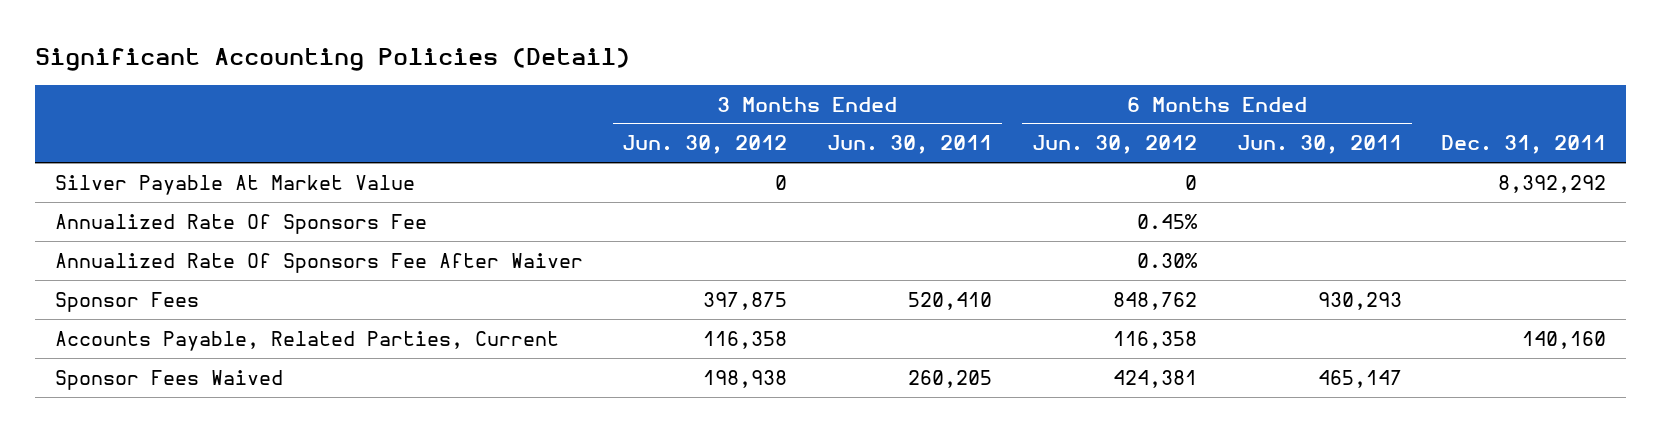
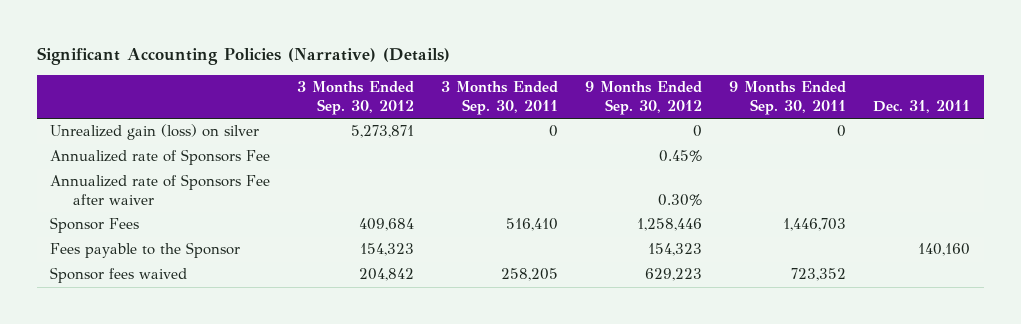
- Significant Accounting Policies (Detail)
+ Significant Accounting Policies (Narrative) (Details)
- | 3 Months Ended Jun. 30, 2012 | 3 Months Ended Jun. 30, 2011 | 6 Months Ended Jun. 30, 2012 | 6 Months Ended Jun. 30, 2011 | Dec. 31, 2011
+ | 3 Months Ended Sep. 30, 2012 | 3 Months Ended Sep. 30, 2011 | 9 Months Ended Sep. 30, 2012 | 9 Months Ended Sep. 30, 2011 | Dec. 31, 2011
- Silver Payable At Market Value | 0 | | 0 | | 8,392,292
- Annualized Rate Of Sponsors Fee | | | 0.45% | |
- Annualized Rate Of Sponsors Fee After Waiver | | | 0.30% | |
+ Unrealized gain (loss) on silver | 5,273,871 | 0 | 0 | 0 |
+ Annualized rate of Sponsors Fee | | | 0.45% | |
+ Annualized rate of Sponsors Fee after waiver | | | 0.30% | |
- Accounts Payable, Related Parties, Current | 116,358 | | 116,358 | | 140,160
- Sponsor Fees Waived | 198,938 | 260,205 | 424,381 | 465,147 |
+ Fees payable to the Sponsor | 154,323 | | 154,323 | | 140,160
+ Sponsor fees waived | 204,842 | 258,205 | 629,223 | 723,352 |

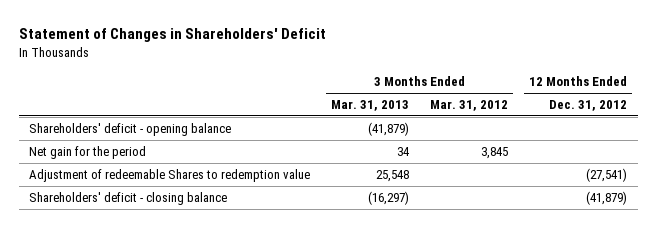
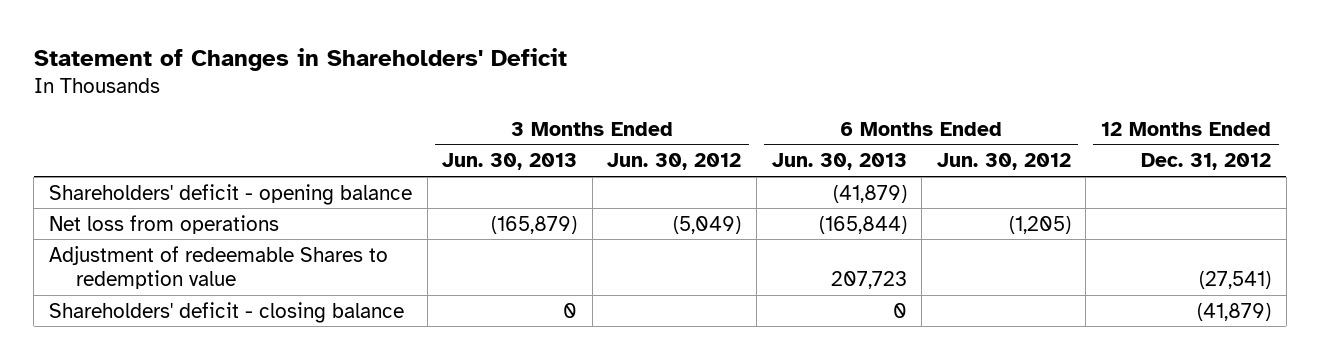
- | 3 Months Ended Mar. 31, 2013 | 3 Months Ended Mar. 31, 2012 | 12 Months Ended Dec. 31, 2012
+ | 3 Months Ended Jun. 30, 2013 | 3 Months Ended Jun. 30, 2012 | 6 Months Ended Jun. 30, 2013 | 6 Months Ended Jun. 30, 2012 | 12 Months Ended Dec. 31, 2012
- Net gain for the period | 34 | 3,845 |
+ Net loss from operations | (165,879) | (5,049) | (165,844) | (1,205) |

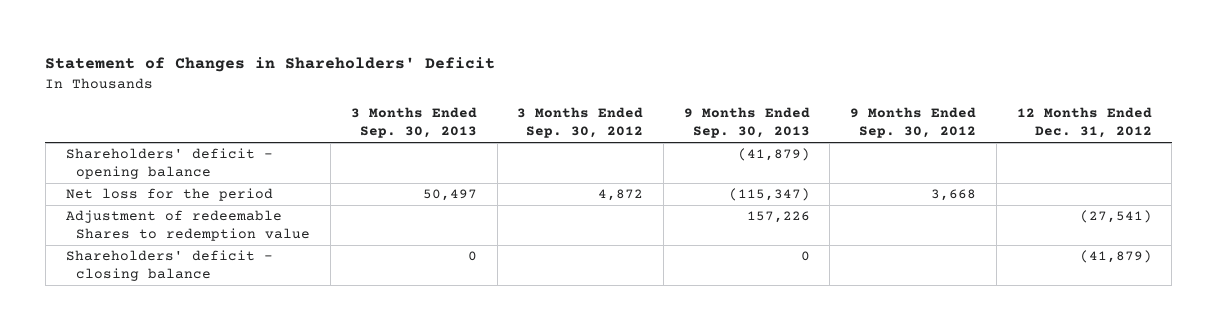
- | 3 Months Ended Jun. 30, 2013 | 3 Months Ended Jun. 30, 2012 | 6 Months Ended Jun. 30, 2013 | 6 Months Ended Jun. 30, 2012 | 12 Months Ended Dec. 31, 2012
+ | 3 Months Ended Sep. 30, 2013 | 3 Months Ended Sep. 30, 2012 | 9 Months Ended Sep. 30, 2013 | 9 Months Ended Sep. 30, 2012 | 12 Months Ended Dec. 31, 2012
- Net loss from operations | (165,879) | (5,049) | (165,844) | (1,205) |
+ Net loss for the period | 50,497 | 4,872 | (115,347) | 3,668 |

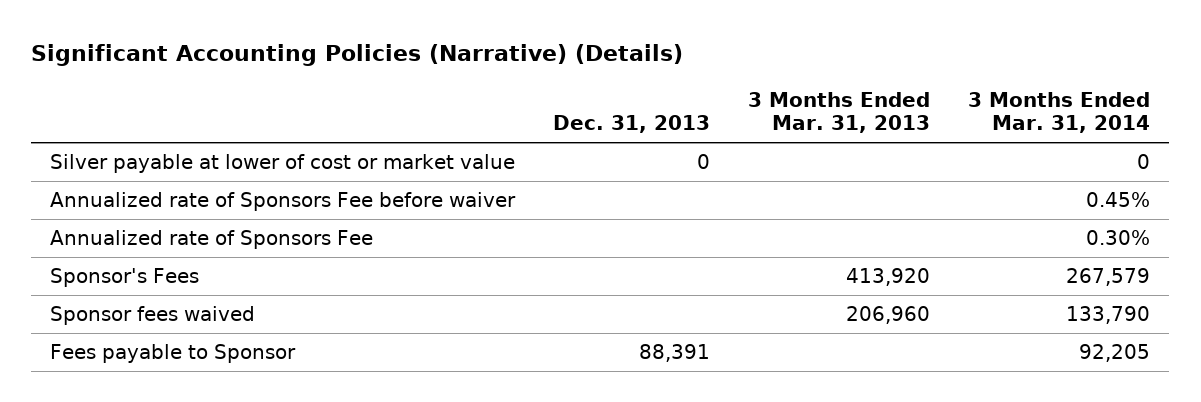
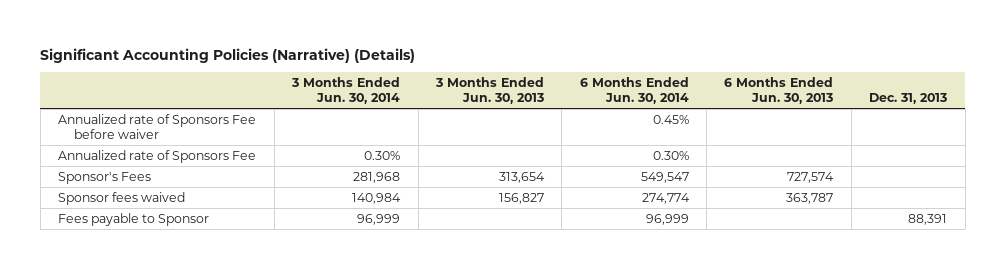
- | Dec. 31, 2013 | 3 Months Ended Mar. 31, 2013 | 3 Months Ended Mar. 31, 2014
+ | 3 Months Ended Jun. 30, 2014 | 3 Months Ended Jun. 30, 2013 | 6 Months Ended Jun. 30, 2014 | 6 Months Ended Jun. 30, 2013 | Dec. 31, 2013
- Silver payable at lower of cost or market value | 0 | | 0

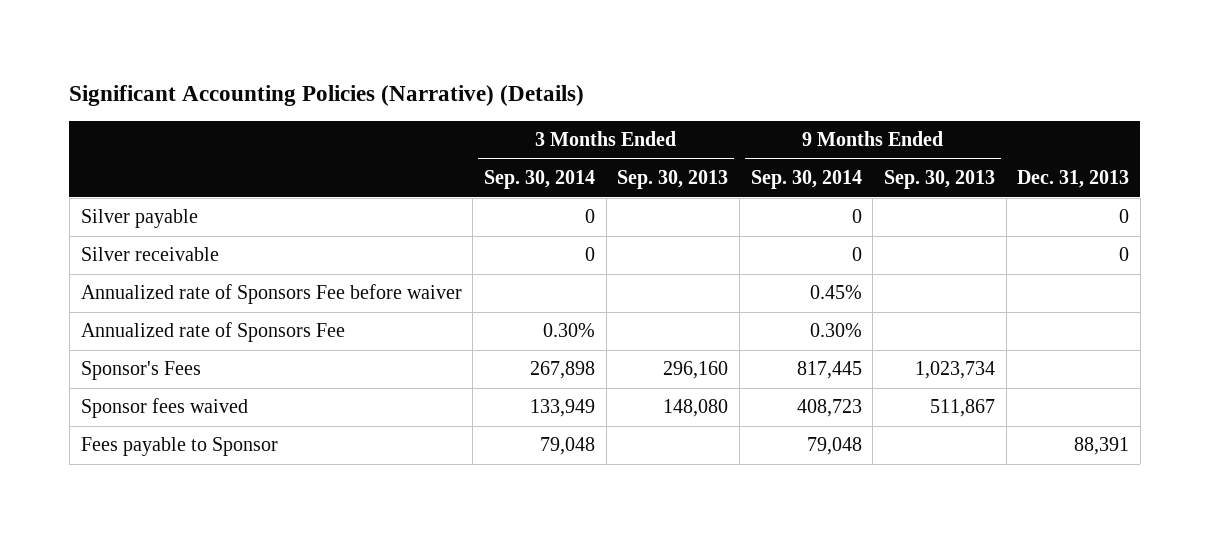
- | 3 Months Ended Jun. 30, 2014 | 3 Months Ended Jun. 30, 2013 | 6 Months Ended Jun. 30, 2014 | 6 Months Ended Jun. 30, 2013 | Dec. 31, 2013
+ | 3 Months Ended Sep. 30, 2014 | 3 Months Ended Sep. 30, 2013 | 9 Months Ended Sep. 30, 2014 | 9 Months Ended Sep. 30, 2013 | Dec. 31, 2013
+ Silver payable | 0 | | 0 | | 0
+ Silver receivable | 0 | | 0 | | 0

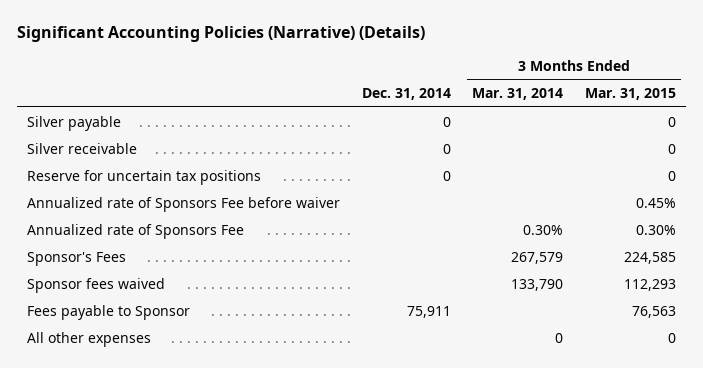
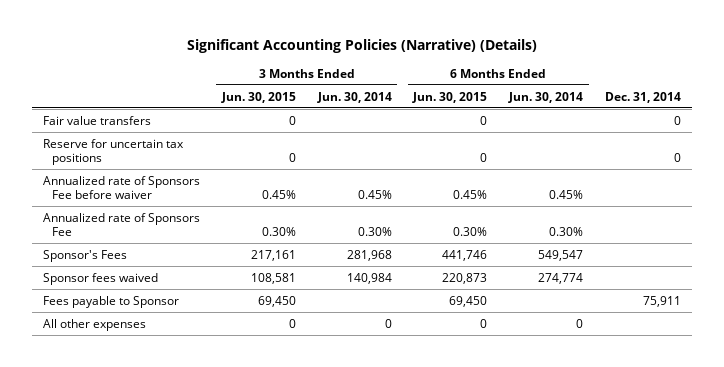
- | Dec. 31, 2014 | 3 Months Ended Mar. 31, 2014 | 3 Months Ended Mar. 31, 2015
+ | 3 Months Ended Jun. 30, 2015 | 3 Months Ended Jun. 30, 2014 | 6 Months Ended Jun. 30, 2015 | 6 Months Ended Jun. 30, 2014 | Dec. 31, 2014
- Silver payable | 0 | | 0
- Silver receivable | 0 | | 0
+ Fair value transfers | 0 | | 0 | | 0

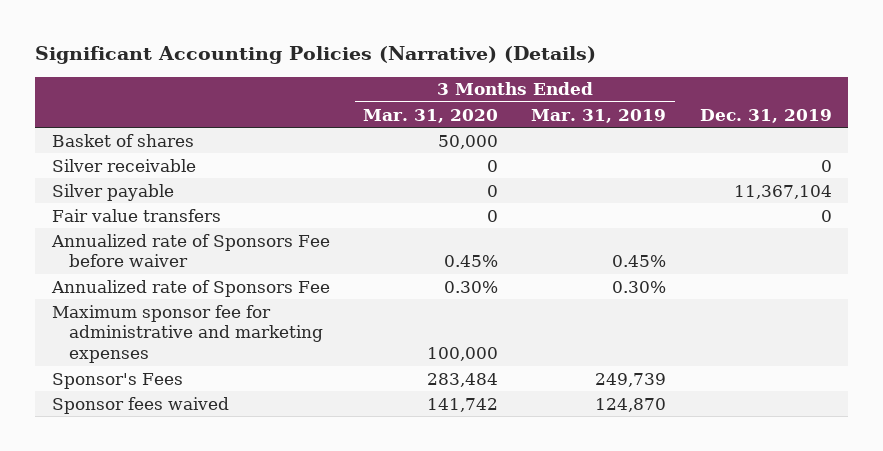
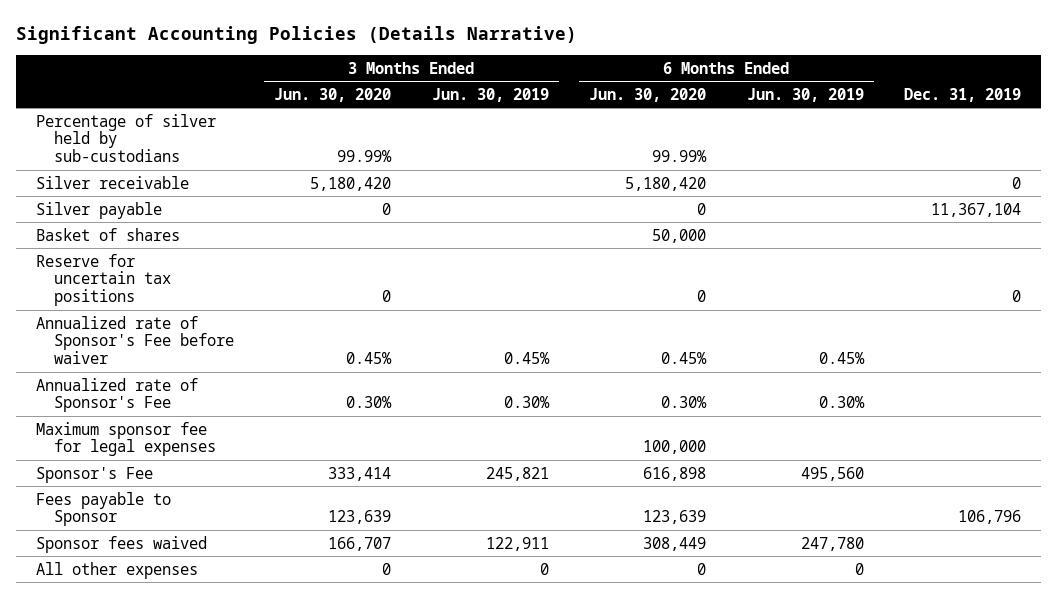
- Significant Accounting Policies (Narrative) (Details)
+ Significant Accounting Policies (Details Narrative)
- | 3 Months Ended Mar. 31, 2020 | 3 Months Ended Mar. 31, 2019 | Dec. 31, 2019
+ | 3 Months Ended Jun. 30, 2020 | 3 Months Ended Jun. 30, 2019 | 6 Months Ended Jun. 30, 2020 | 6 Months Ended Jun. 30, 2019 | Dec. 31, 2019
+ Percentage of silver held by sub-custodians | 99.99% | | 99.99% | |
- Fair value transfers | 0 | | 0
- Annualized rate of Sponsors Fee before waiver | 0.45% | 0.45% |
- Annualized rate of Sponsors Fee | 0.30% | 0.30% |
- Maximum sponsor fee for administrative and marketing expenses | 100,000 | |
- Sponsor's Fees | 283,484 | 249,739 |
moved down: Basket of shares | | | 50,000 | |
+ Reserve for uncertain tax positions | 0 | | 0 | | 0
+ Annualized rate of Sponsor's Fee before waiver | 0.45% | 0.45% | 0.45% | 0.45% |
+ Annualized rate of Sponsor's Fee | 0.30% | 0.30% | 0.30% | 0.30% |
+ Maximum sponsor fee for legal expenses | | | 100,000 | |
+ Sponsor's Fee | 333,414 | 245,821 | 616,898 | 495,560 |
+ Fees payable to Sponsor | 123,639 | | 123,639 | | 106,796
+ All other expenses | 0 | 0 | 0 | 0 |

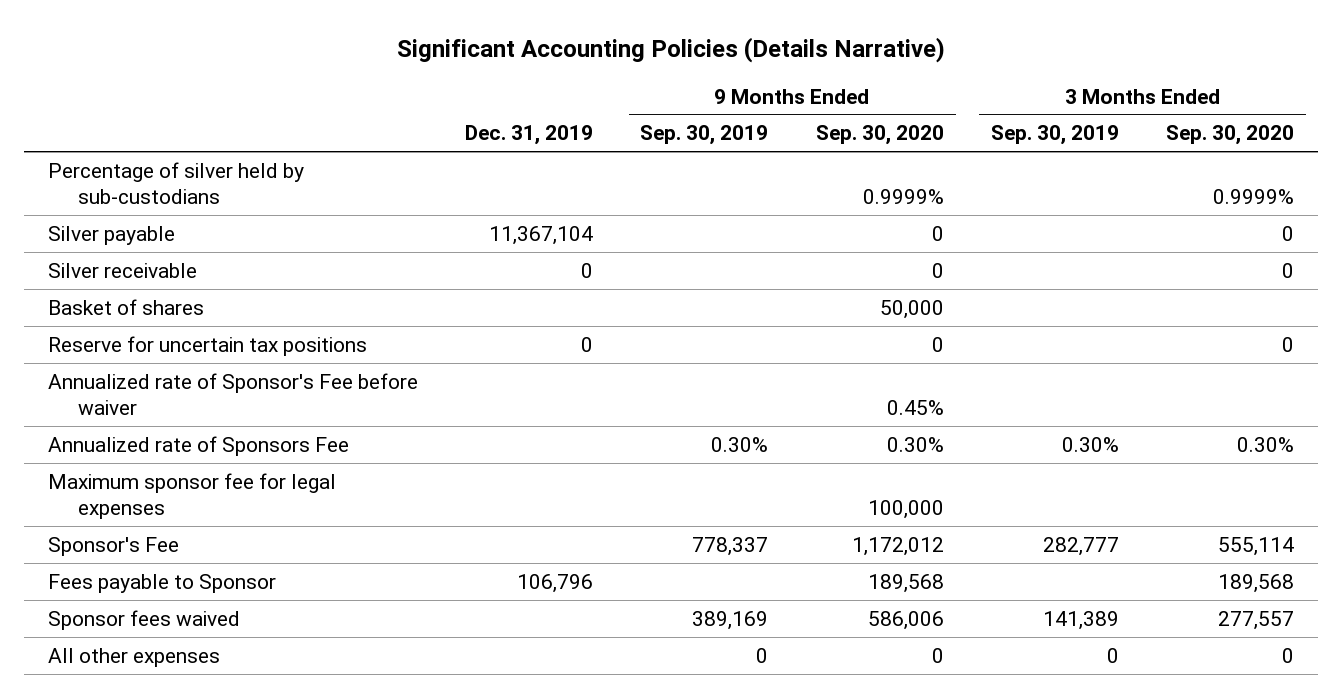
- | 3 Months Ended Jun. 30, 2020 | 3 Months Ended Jun. 30, 2019 | 6 Months Ended Jun. 30, 2020 | 6 Months Ended Jun. 30, 2019 | Dec. 31, 2019
+ | Dec. 31, 2019 | 9 Months Ended Sep. 30, 2019 | 9 Months Ended Sep. 30, 2020 | 3 Months Ended Sep. 30, 2019 | 3 Months Ended Sep. 30, 2020
moved down: Silver receivable | 0 | | 0 | | 0
- Annualized rate of Sponsor's Fee | 0.30% | 0.30% | 0.30% | 0.30% |
+ Annualized rate of Sponsors Fee | | 0.30% | 0.30% | 0.30% | 0.30%

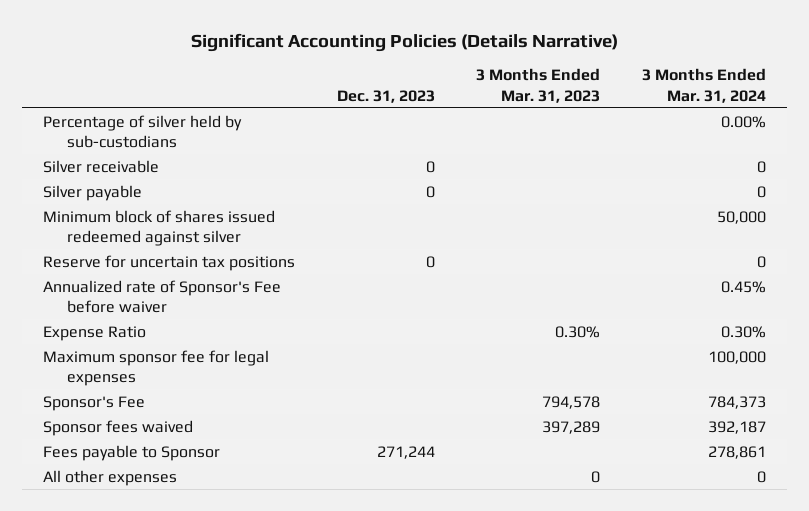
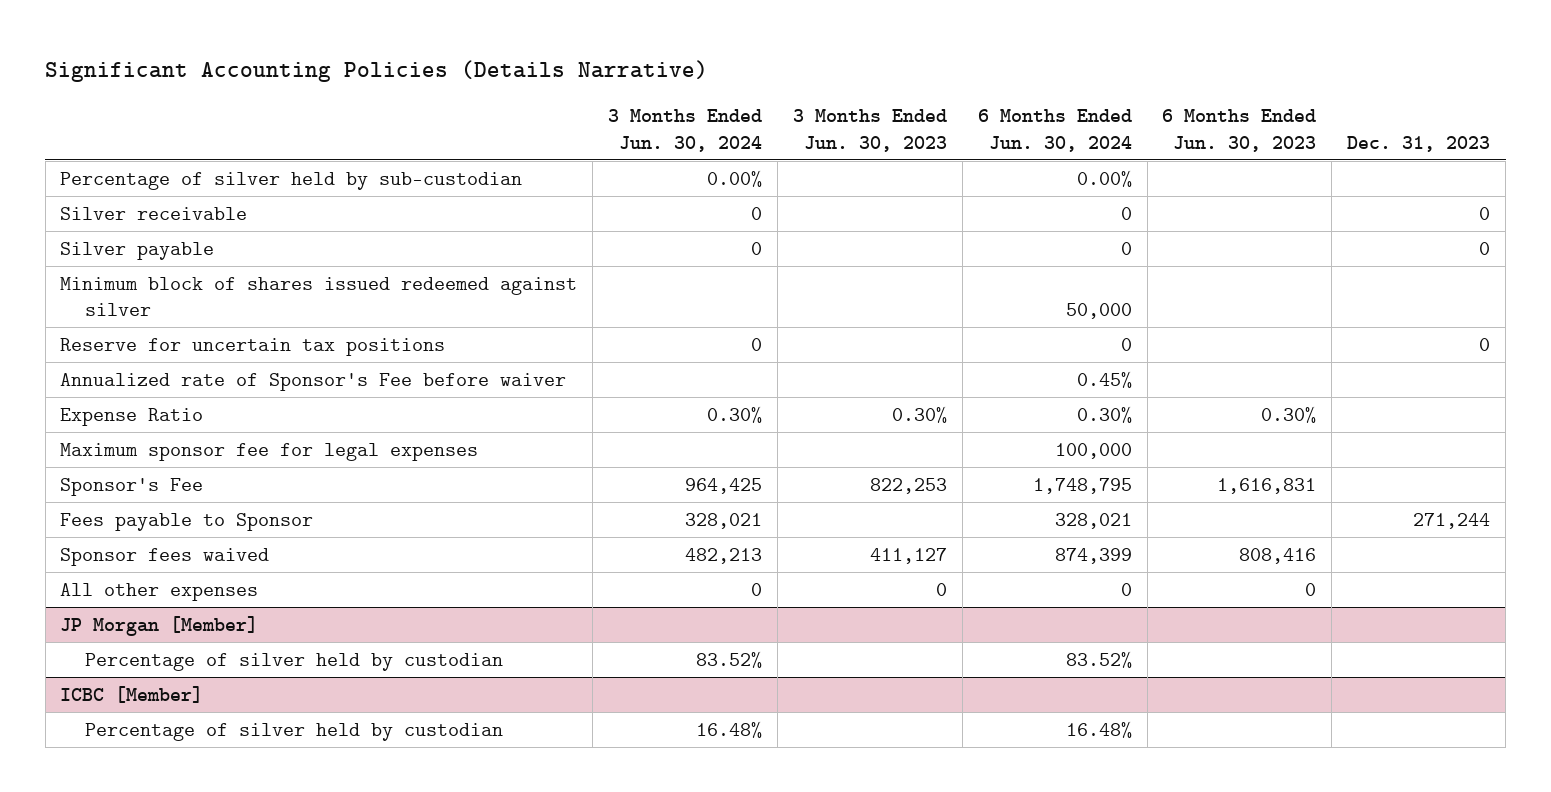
- | Dec. 31, 2023 | 3 Months Ended Mar. 31, 2023 | 3 Months Ended Mar. 31, 2024
+ | 3 Months Ended Jun. 30, 2024 | 3 Months Ended Jun. 30, 2023 | 6 Months Ended Jun. 30, 2024 | 6 Months Ended Jun. 30, 2023 | Dec. 31, 2023
- Percentage of silver held by sub-custodians | | | 0.00%
+ Percentage of silver held by sub-custodian | 0.00% | | 0.00% | |
moved down: Sponsor fees waived | 482,213 | 411,127 | 874,399 | 808,416 |
+ JP Morgan [Member]
+ Percentage of silver held by custodian | 83.52% | | 83.52% | |
+ ICBC [Member]
+ Percentage of silver held by custodian | 16.48% | | 16.48% | |

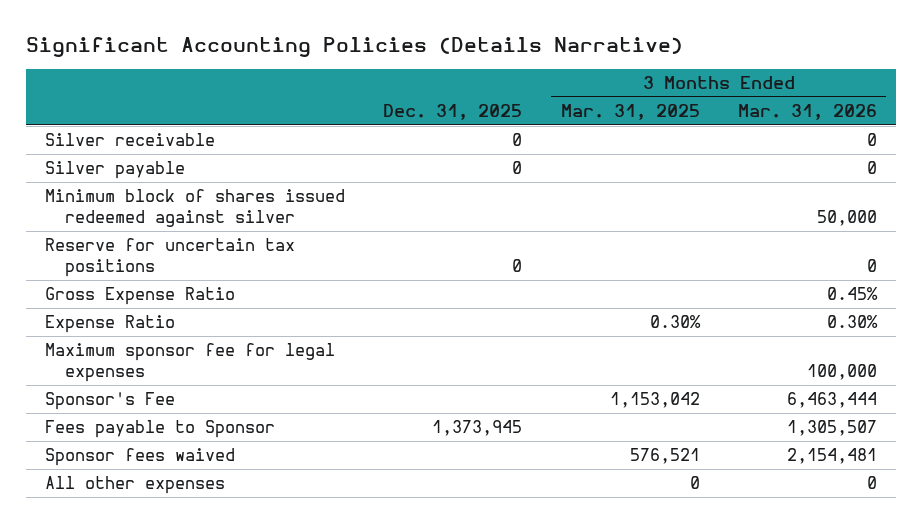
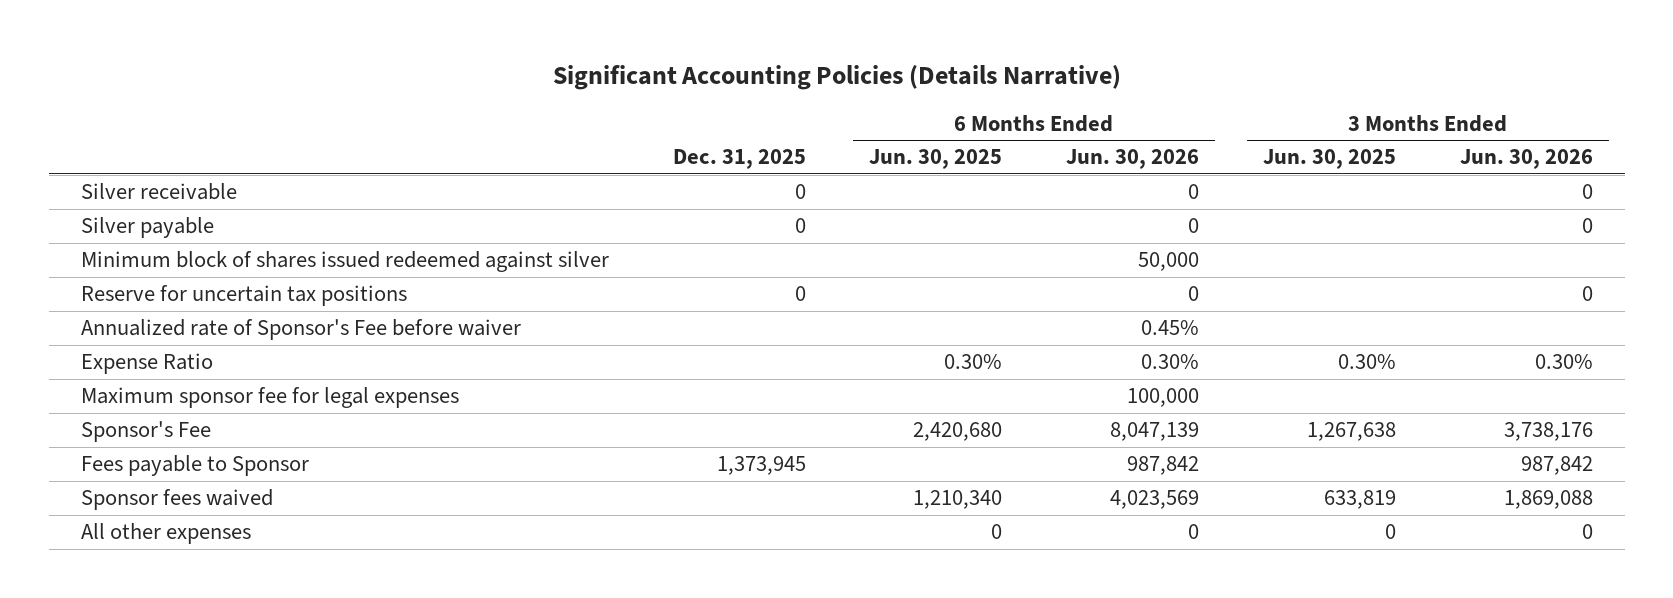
- | Dec. 31, 2025 | 3 Months Ended Mar. 31, 2025 | 3 Months Ended Mar. 31, 2026
+ | Dec. 31, 2025 | 6 Months Ended Jun. 30, 2025 | 6 Months Ended Jun. 30, 2026 | 3 Months Ended Jun. 30, 2025 | 3 Months Ended Jun. 30, 2026
- Gross Expense Ratio | | | 0.45%
+ Annualized rate of Sponsor's Fee before waiver | | | 0.45% | |

